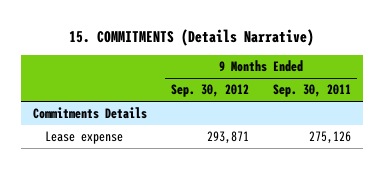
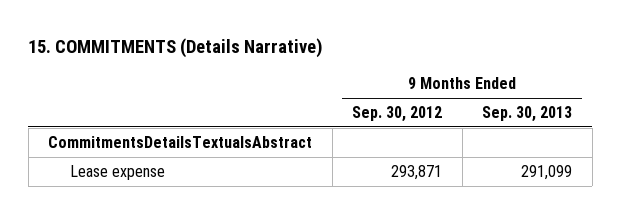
- | 9 Months Ended Sep. 30, 2012 | 9 Months Ended Sep. 30, 2011
+ | 9 Months Ended Sep. 30, 2012 | 9 Months Ended Sep. 30, 2013
- Commitments Details
+ CommitmentsDetailsTextualsAbstract

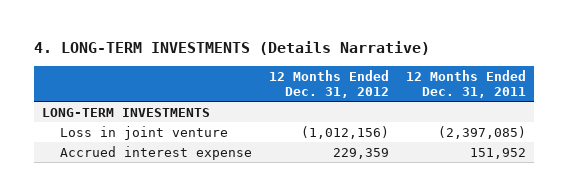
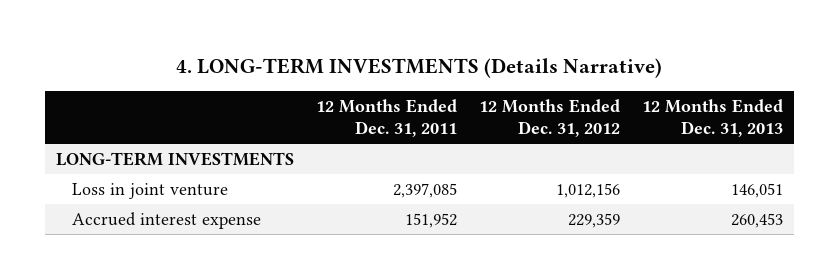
- | 12 Months Ended Dec. 31, 2012 | 12 Months Ended Dec. 31, 2011
+ | 12 Months Ended Dec. 31, 2011 | 12 Months Ended Dec. 31, 2012 | 12 Months Ended Dec. 31, 2013
- Loss in joint venture | (1,012,156) | (2,397,085)
+ Loss in joint venture | 2,397,085 | 1,012,156 | 146,051

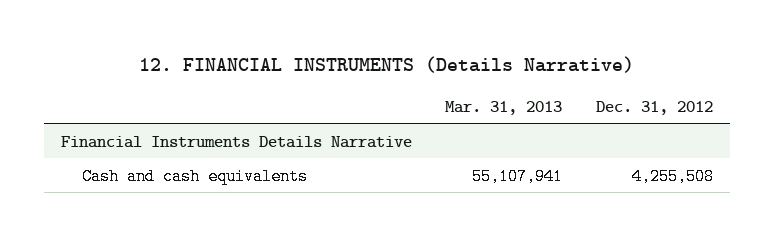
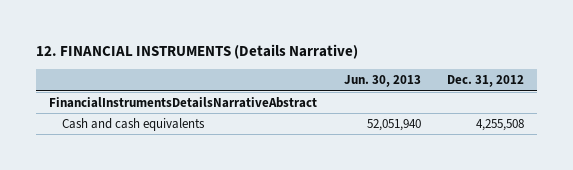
- | Mar. 31, 2013 | Dec. 31, 2012
+ | Jun. 30, 2013 | Dec. 31, 2012
- Financial Instruments Details Narrative
+ FinancialInstrumentsDetailsNarrativeAbstract

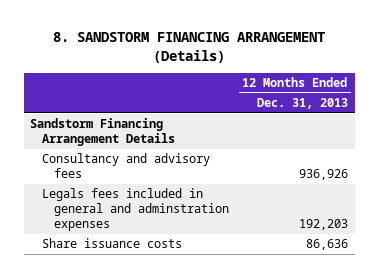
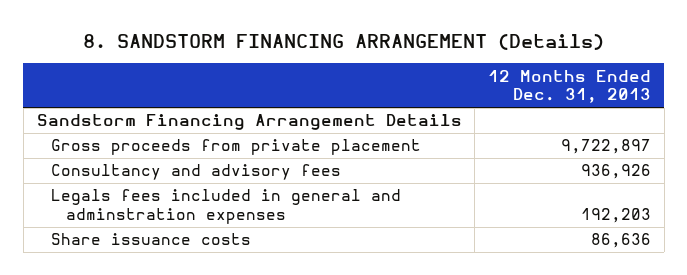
+ Gross proceeds from private placement | 9,722,897

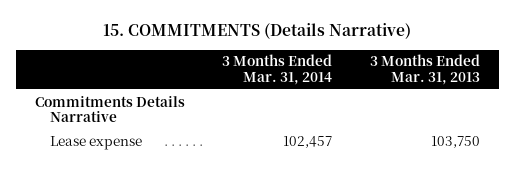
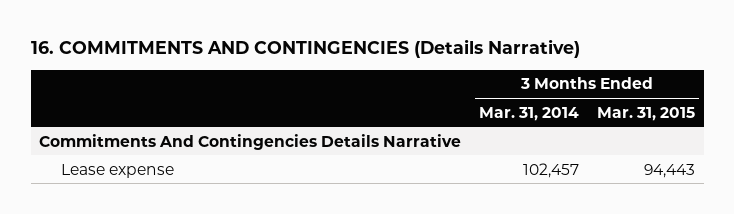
- 15. COMMITMENTS (Details Narrative)
+ 16. COMMITMENTS AND CONTINGENCIES (Details Narrative)
- | 3 Months Ended Mar. 31, 2014 | 3 Months Ended Mar. 31, 2013
+ | 3 Months Ended Mar. 31, 2014 | 3 Months Ended Mar. 31, 2015
- Commitments Details Narrative
+ Commitments And Contingencies Details Narrative

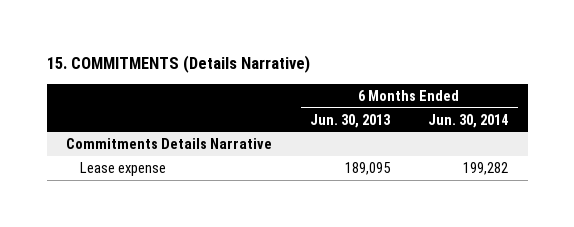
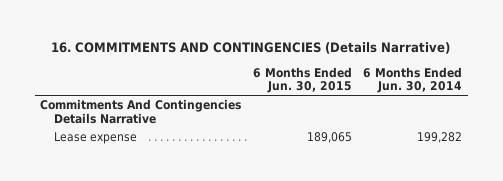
- 15. COMMITMENTS (Details Narrative)
+ 16. COMMITMENTS AND CONTINGENCIES (Details Narrative)
- | 6 Months Ended Jun. 30, 2013 | 6 Months Ended Jun. 30, 2014
+ | 6 Months Ended Jun. 30, 2015 | 6 Months Ended Jun. 30, 2014
- Commitments Details Narrative
+ Commitments And Contingencies Details Narrative

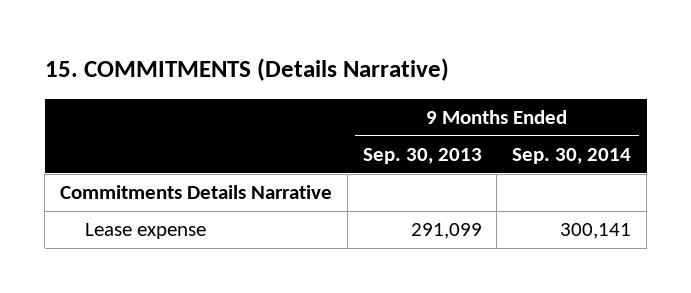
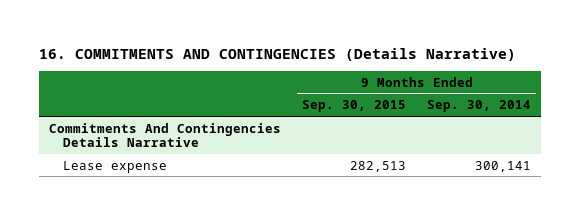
- 15. COMMITMENTS (Details Narrative)
+ 16. COMMITMENTS AND CONTINGENCIES (Details Narrative)
- | 9 Months Ended Sep. 30, 2013 | 9 Months Ended Sep. 30, 2014
+ | 9 Months Ended Sep. 30, 2015 | 9 Months Ended Sep. 30, 2014
- Commitments Details Narrative
+ Commitments And Contingencies Details Narrative

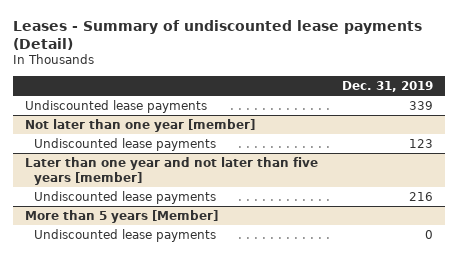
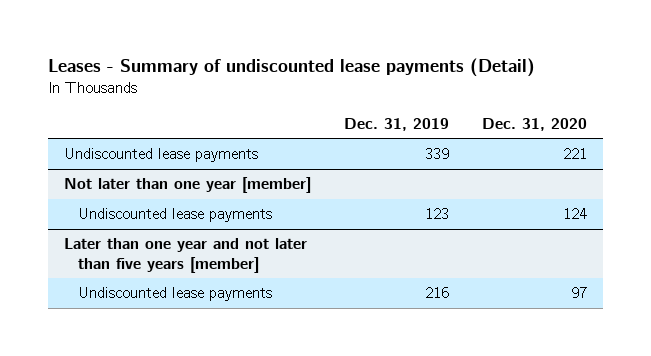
- | Dec. 31, 2019
+ | Dec. 31, 2019 | Dec. 31, 2020
- More than 5 years [Member]
- Undiscounted lease payments | 0

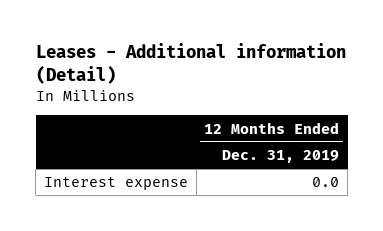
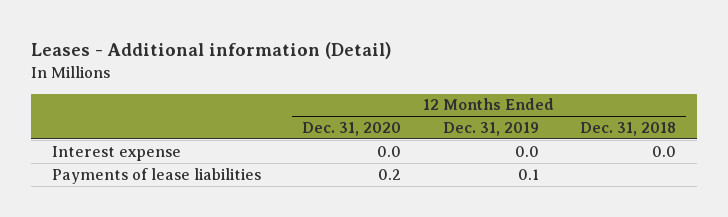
- | 12 Months Ended Dec. 31, 2019
+ | 12 Months Ended Dec. 31, 2020 | 12 Months Ended Dec. 31, 2019 | 12 Months Ended Dec. 31, 2018
+ Payments of lease liabilities | 0.2 | 0.1 |

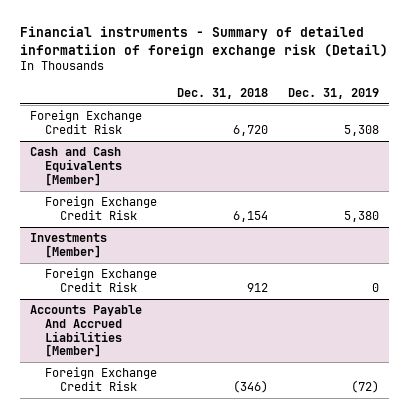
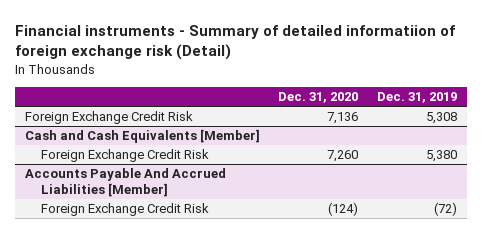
- | Dec. 31, 2018 | Dec. 31, 2019
+ | Dec. 31, 2020 | Dec. 31, 2019
- Investments [Member]
- Foreign Exchange Credit Risk | 912 | 0

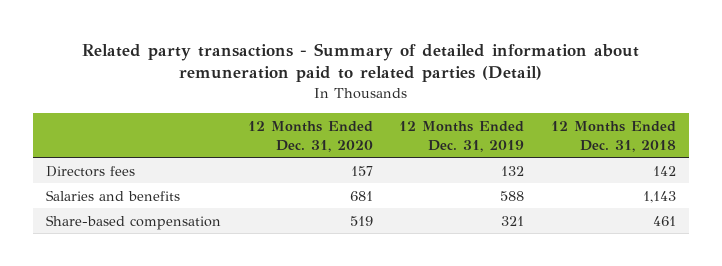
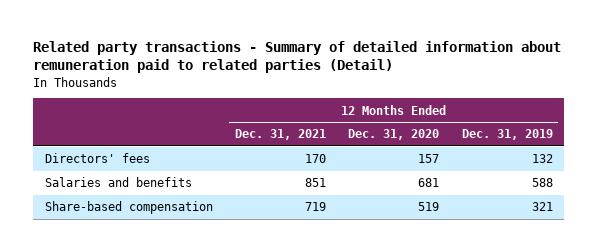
- | 12 Months Ended Dec. 31, 2020 | 12 Months Ended Dec. 31, 2019 | 12 Months Ended Dec. 31, 2018
+ | 12 Months Ended Dec. 31, 2021 | 12 Months Ended Dec. 31, 2020 | 12 Months Ended Dec. 31, 2019
- Directors fees | 157 | 132 | 142
+ Directors' fees | 170 | 157 | 132

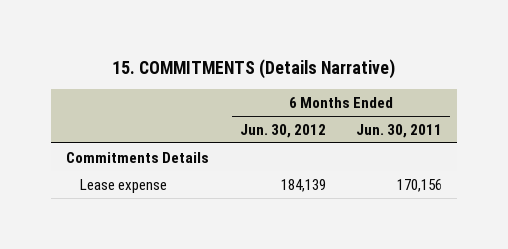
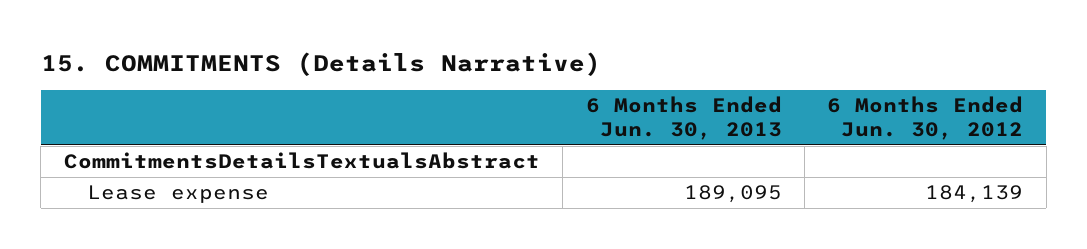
- | 6 Months Ended Jun. 30, 2012 | 6 Months Ended Jun. 30, 2011
+ | 6 Months Ended Jun. 30, 2013 | 6 Months Ended Jun. 30, 2012
- Commitments Details
+ CommitmentsDetailsTextualsAbstract

